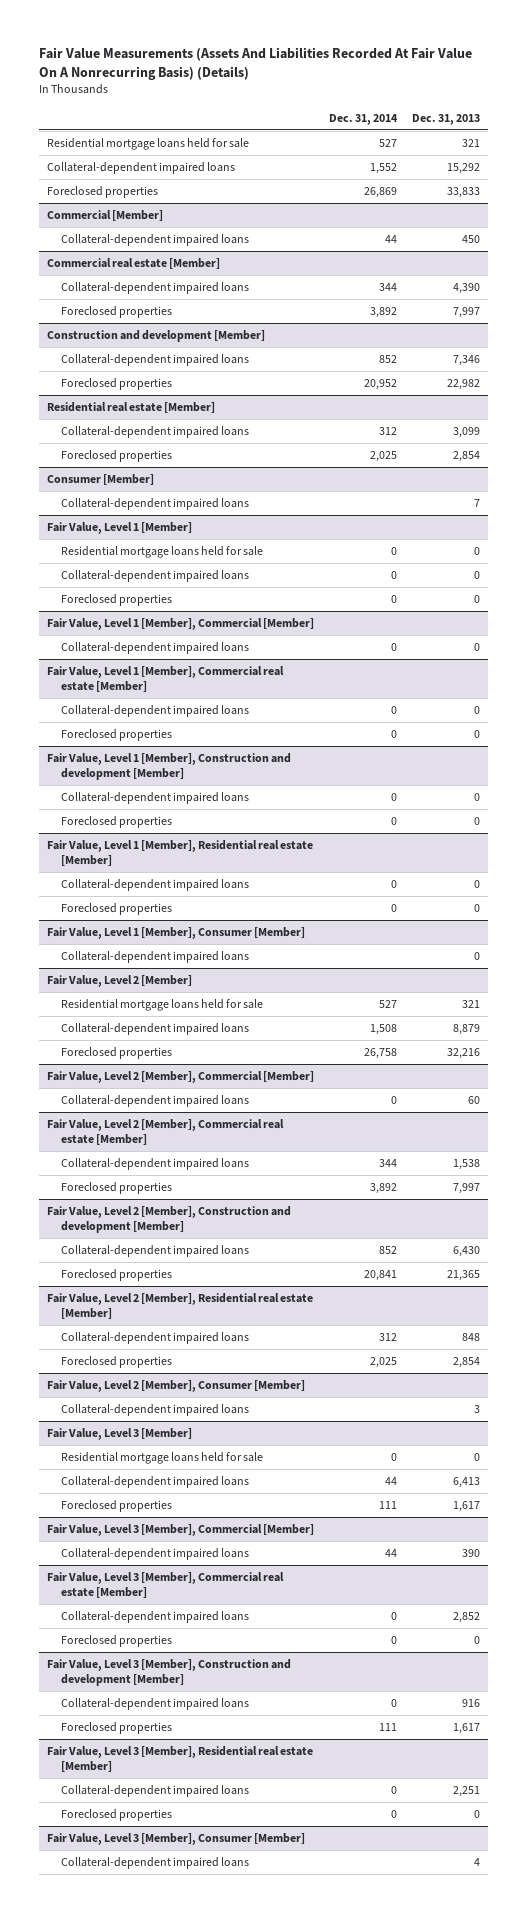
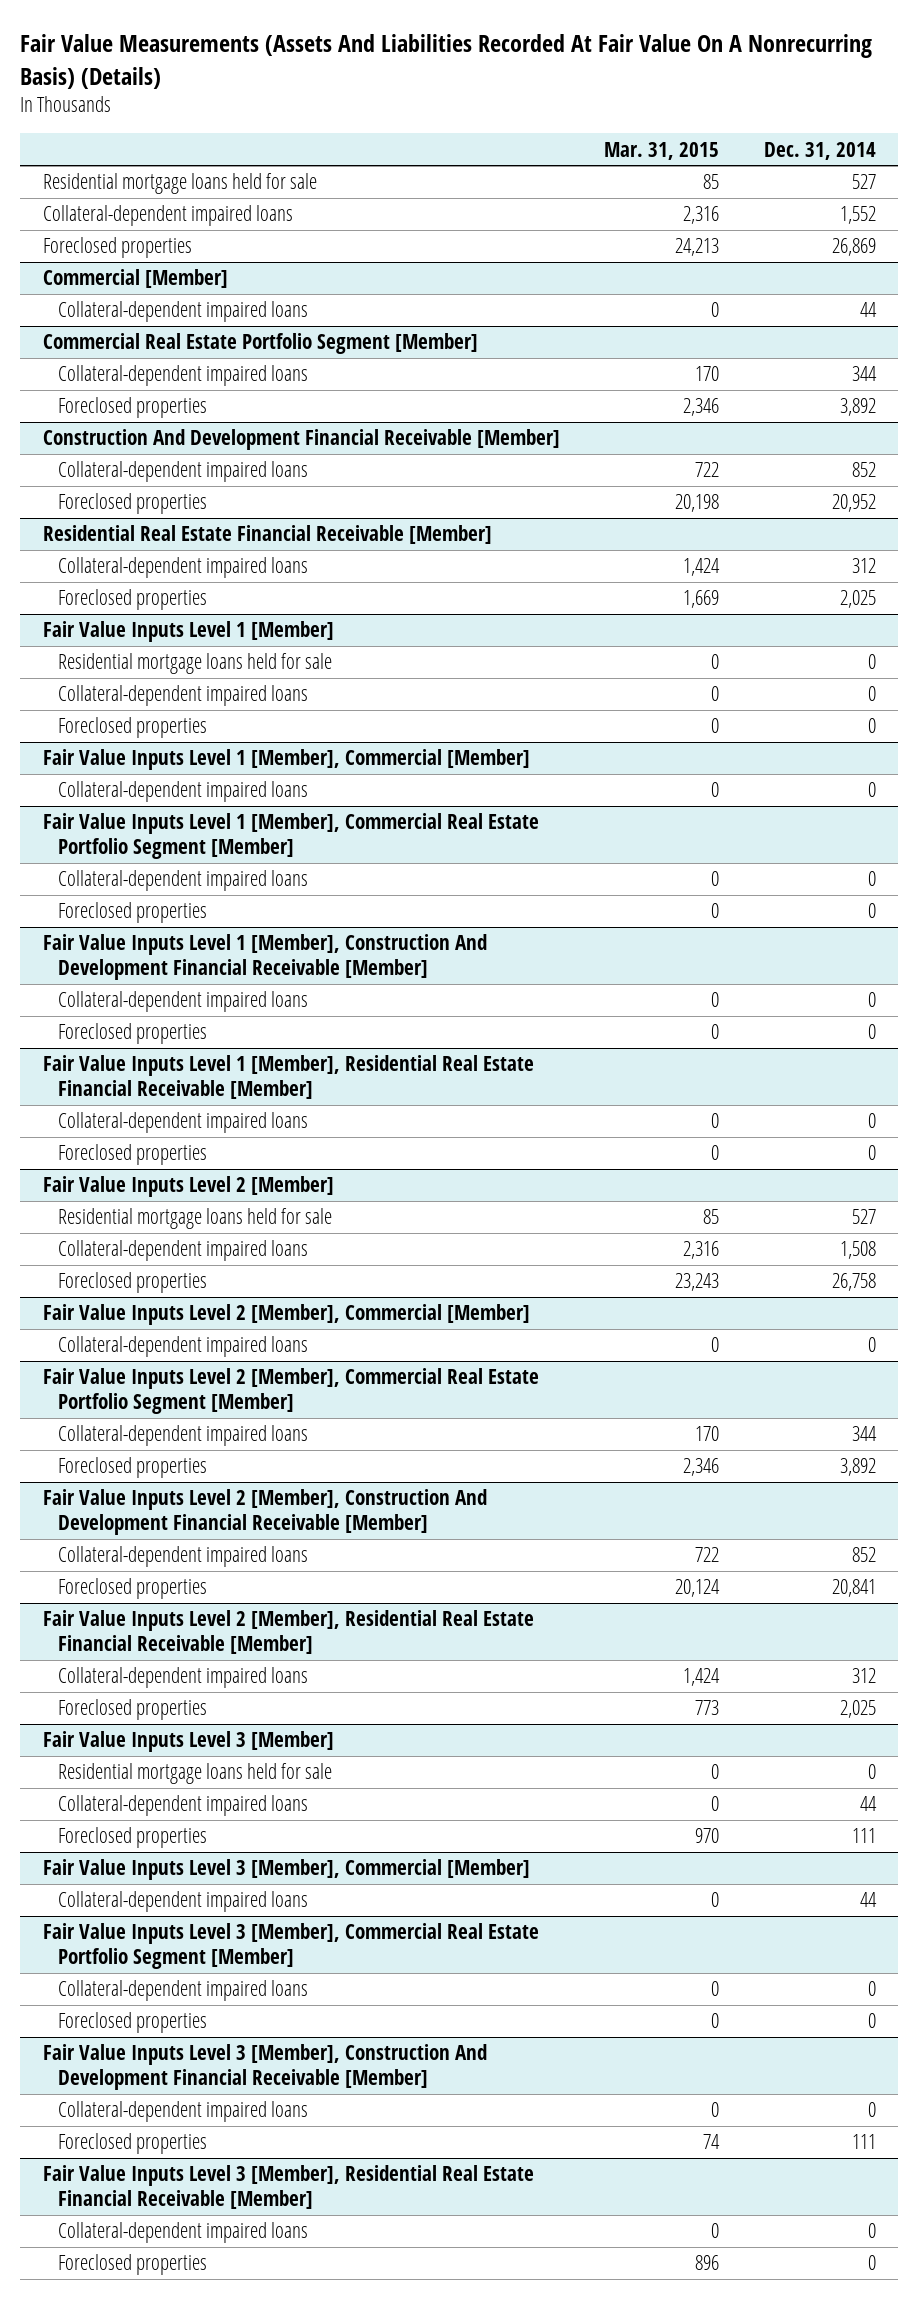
- | Dec. 31, 2014 | Dec. 31, 2013
+ | Mar. 31, 2015 | Dec. 31, 2014
- Commercial real estate [Member]
+ Commercial Real Estate Portfolio Segment [Member]
- Construction and development [Member]
+ Construction And Development Financial Receivable [Member]
- Residential real estate [Member]
+ Residential Real Estate Financial Receivable [Member]
- Consumer [Member]
- Collateral-dependent impaired loans | | 7
- Fair Value, Level 1 [Member]
+ Fair Value Inputs Level 1 [Member]
- Fair Value, Level 1 [Member], Commercial [Member]
+ Fair Value Inputs Level 1 [Member], Commercial [Member]
- Fair Value, Level 1 [Member], Commercial real estate [Member]
+ Fair Value Inputs Level 1 [Member], Commercial Real Estate Portfolio Segment [Member]
- Fair Value, Level 1 [Member], Construction and development [Member]
+ Fair Value Inputs Level 1 [Member], Construction And Development Financial Receivable [Member]
- Fair Value, Level 1 [Member], Residential real estate [Member]
+ Fair Value Inputs Level 1 [Member], Residential Real Estate Financial Receivable [Member]
- Fair Value, Level 1 [Member], Consumer [Member]
- Collateral-dependent impaired loans | | 0
- Fair Value, Level 2 [Member]
+ Fair Value Inputs Level 2 [Member]
- Fair Value, Level 2 [Member], Commercial [Member]
+ Fair Value Inputs Level 2 [Member], Commercial [Member]
- Fair Value, Level 2 [Member], Commercial real estate [Member]
+ Fair Value Inputs Level 2 [Member], Commercial Real Estate Portfolio Segment [Member]
- Fair Value, Level 2 [Member], Construction and development [Member]
+ Fair Value Inputs Level 2 [Member], Construction And Development Financial Receivable [Member]
- Fair Value, Level 2 [Member], Residential real estate [Member]
+ Fair Value Inputs Level 2 [Member], Residential Real Estate Financial Receivable [Member]
- Fair Value, Level 2 [Member], Consumer [Member]
- Collateral-dependent impaired loans | | 3
- Fair Value, Level 3 [Member]
+ Fair Value Inputs Level 3 [Member]
- Fair Value, Level 3 [Member], Commercial [Member]
+ Fair Value Inputs Level 3 [Member], Commercial [Member]
- Fair Value, Level 3 [Member], Commercial real estate [Member]
+ Fair Value Inputs Level 3 [Member], Commercial Real Estate Portfolio Segment [Member]
- Fair Value, Level 3 [Member], Construction and development [Member]
+ Fair Value Inputs Level 3 [Member], Construction And Development Financial Receivable [Member]
- Fair Value, Level 3 [Member], Residential real estate [Member]
+ Fair Value Inputs Level 3 [Member], Residential Real Estate Financial Receivable [Member]
- Fair Value, Level 3 [Member], Consumer [Member]
- Collateral-dependent impaired loans | | 4

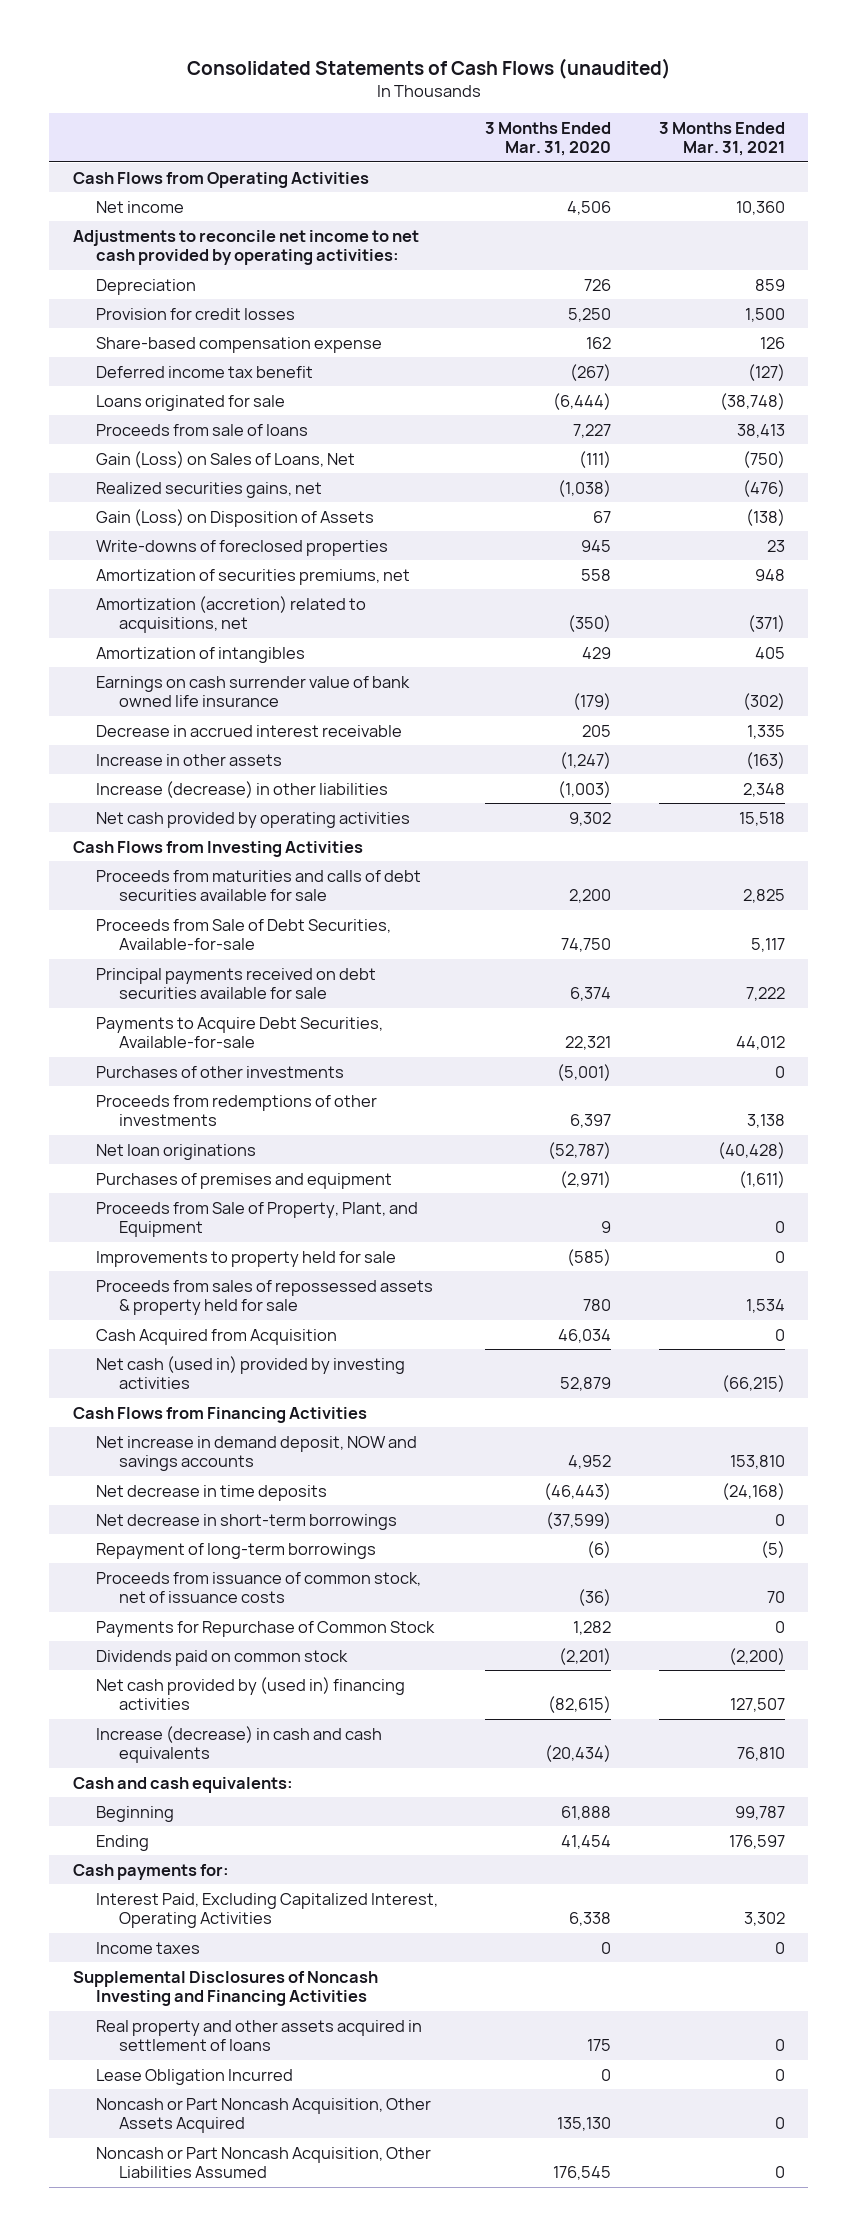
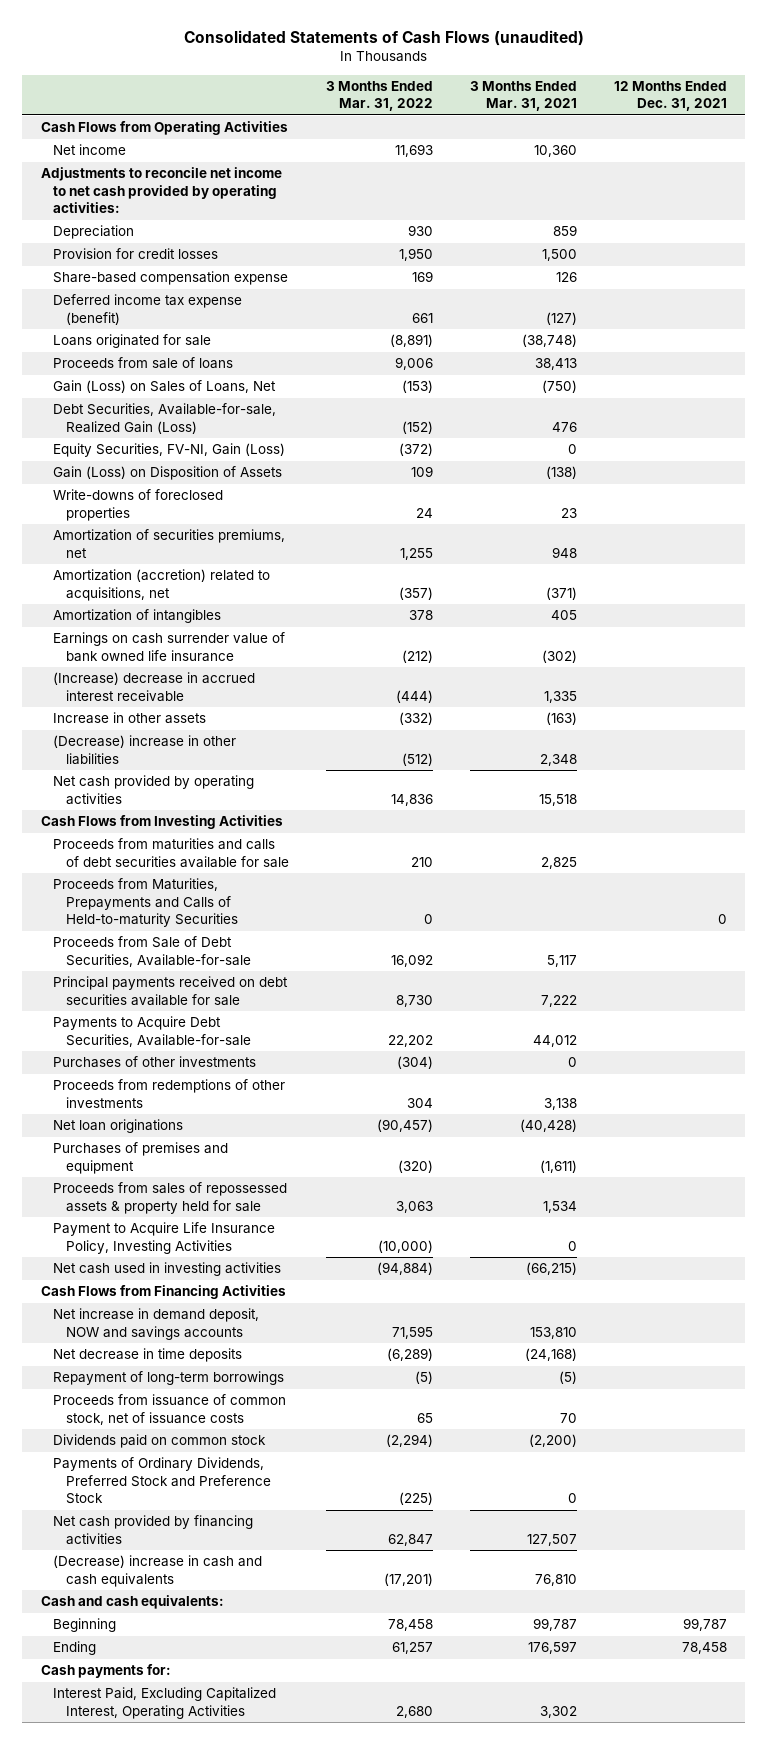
- | 3 Months Ended Mar. 31, 2020 | 3 Months Ended Mar. 31, 2021
+ | 3 Months Ended Mar. 31, 2022 | 3 Months Ended Mar. 31, 2021 | 12 Months Ended Dec. 31, 2021
- Deferred income tax benefit | (267) | (127)
+ Deferred income tax expense (benefit) | 661 | (127) |
- Realized securities gains, net | (1,038) | (476)
+ Debt Securities, Available-for-sale, Realized Gain (Loss) | (152) | 476 |
+ Equity Securities, FV-NI, Gain (Loss) | (372) | 0 |
- Decrease in accrued interest receivable | 205 | 1,335
+ (Increase) decrease in accrued interest receivable | (444) | 1,335 |
- Increase (decrease) in other liabilities | (1,003) | 2,348
+ (Decrease) increase in other liabilities | (512) | 2,348 |
+ Proceeds from Maturities, Prepayments and Calls of Held-to-maturity Securities | 0 | | 0
- Proceeds from Sale of Property, Plant, and Equipment | 9 | 0
- Improvements to property held for sale | (585) | 0
- Cash Acquired from Acquisition | 46,034 | 0
- Net cash (used in) provided by investing activities | 52,879 | (66,215)
+ Payment to Acquire Life Insurance Policy, Investing Activities | (10,000) | 0 |
+ Net cash used in investing activities | (94,884) | (66,215) |
- Net decrease in short-term borrowings | (37,599) | 0
- Payments for Repurchase of Common Stock | 1,282 | 0
- Net cash provided by (used in) financing activities | (82,615) | 127,507
- Increase (decrease) in cash and cash equivalents | (20,434) | 76,810
+ Payments of Ordinary Dividends, Preferred Stock and Preference Stock | (225) | 0 |
+ Net cash provided by financing activities | 62,847 | 127,507 |
+ (Decrease) increase in cash and cash equivalents | (17,201) | 76,810 |
- Income taxes | 0 | 0
- Supplemental Disclosures of Noncash Investing and Financing Activities
- Real property and other assets acquired in settlement of loans | 175 | 0
- Lease Obligation Incurred | 0 | 0
- Noncash or Part Noncash Acquisition, Other Assets Acquired | 135,130 | 0
- Noncash or Part Noncash Acquisition, Other Liabilities Assumed | 176,545 | 0

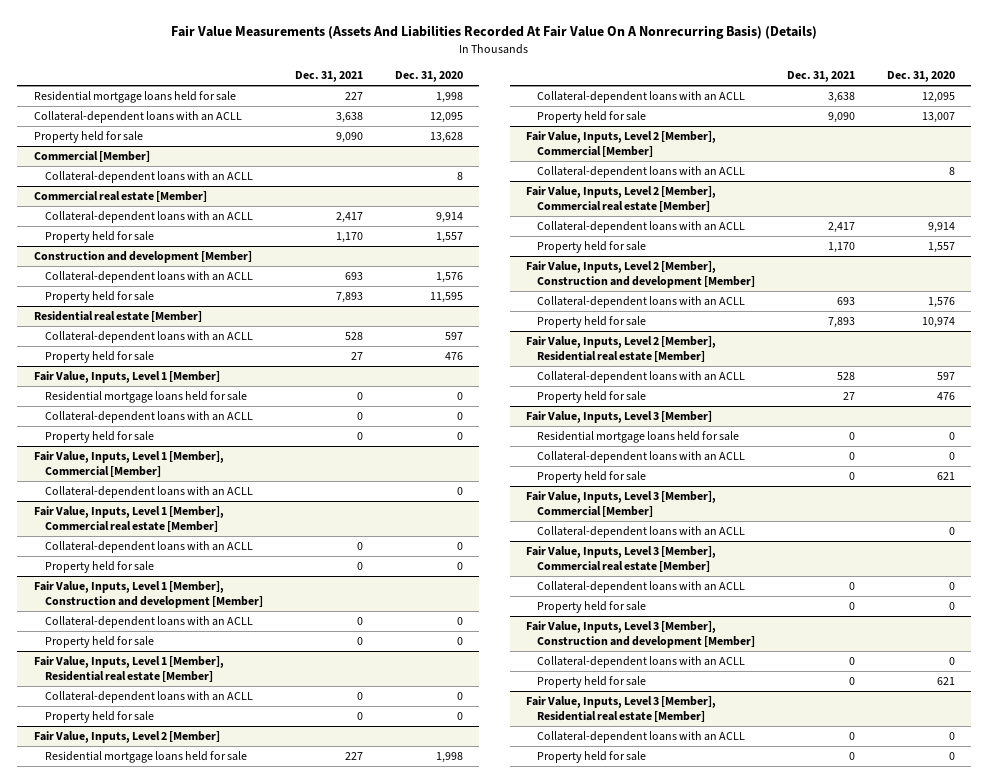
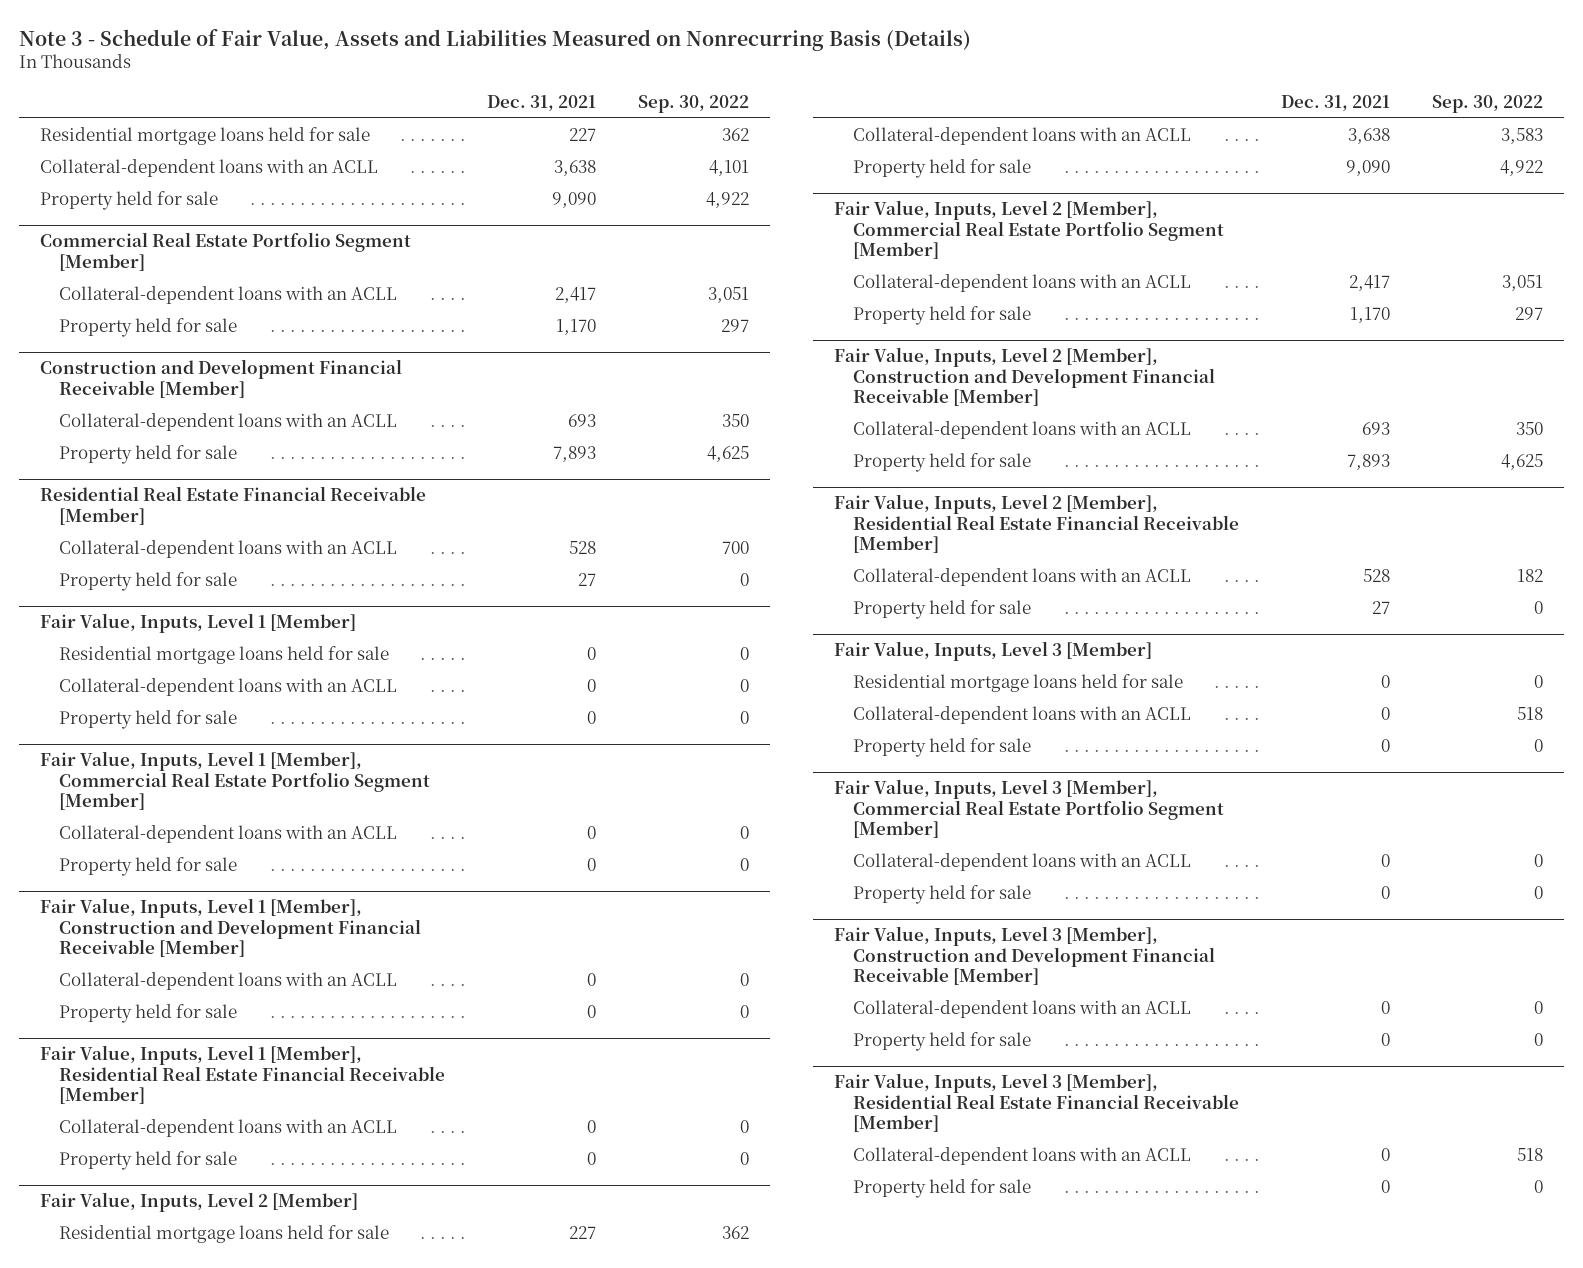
- Fair Value Measurements (Assets And Liabilities Recorded At Fair Value On A Nonrecurring Basis) (Details)
+ Note 3 - Schedule of Fair Value, Assets and Liabilities Measured on Nonrecurring Basis (Details)
- | Dec. 31, 2021 | Dec. 31, 2020
+ | Dec. 31, 2021 | Sep. 30, 2022
- Commercial [Member]
- Collateral-dependent loans with an ACLL | | 8
- Commercial real estate [Member]
+ Commercial Real Estate Portfolio Segment [Member]
- Construction and development [Member]
+ Construction and Development Financial Receivable [Member]
- Residential real estate [Member]
+ Residential Real Estate Financial Receivable [Member]
- Fair Value, Inputs, Level 1 [Member], Commercial [Member]
- Collateral-dependent loans with an ACLL | | 0
- Fair Value, Inputs, Level 1 [Member], Commercial real estate [Member]
+ Fair Value, Inputs, Level 1 [Member], Commercial Real Estate Portfolio Segment [Member]
- Fair Value, Inputs, Level 1 [Member], Construction and development [Member]
+ Fair Value, Inputs, Level 1 [Member], Construction and Development Financial Receivable [Member]
- Fair Value, Inputs, Level 1 [Member], Residential real estate [Member]
+ Fair Value, Inputs, Level 1 [Member], Residential Real Estate Financial Receivable [Member]
- Fair Value, Inputs, Level 2 [Member], Commercial [Member]
- Collateral-dependent loans with an ACLL | | 8
- Fair Value, Inputs, Level 2 [Member], Commercial real estate [Member]
+ Fair Value, Inputs, Level 2 [Member], Commercial Real Estate Portfolio Segment [Member]
- Fair Value, Inputs, Level 2 [Member], Construction and development [Member]
+ Fair Value, Inputs, Level 2 [Member], Construction and Development Financial Receivable [Member]
- Fair Value, Inputs, Level 2 [Member], Residential real estate [Member]
+ Fair Value, Inputs, Level 2 [Member], Residential Real Estate Financial Receivable [Member]
- Fair Value, Inputs, Level 3 [Member], Commercial [Member]
- Collateral-dependent loans with an ACLL | | 0
- Fair Value, Inputs, Level 3 [Member], Commercial real estate [Member]
+ Fair Value, Inputs, Level 3 [Member], Commercial Real Estate Portfolio Segment [Member]
- Fair Value, Inputs, Level 3 [Member], Construction and development [Member]
+ Fair Value, Inputs, Level 3 [Member], Construction and Development Financial Receivable [Member]
- Fair Value, Inputs, Level 3 [Member], Residential real estate [Member]
+ Fair Value, Inputs, Level 3 [Member], Residential Real Estate Financial Receivable [Member]

